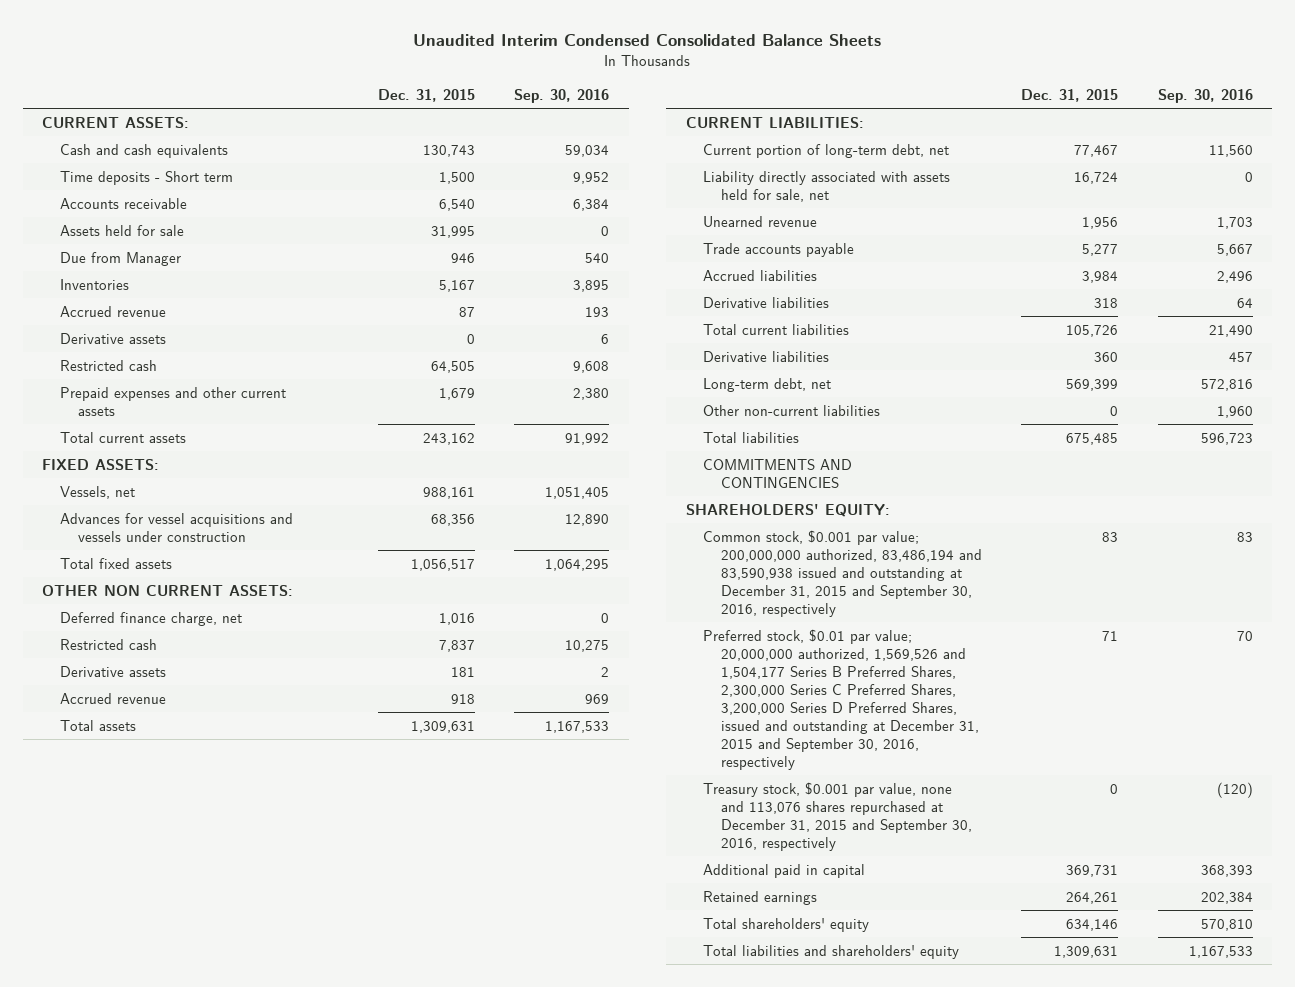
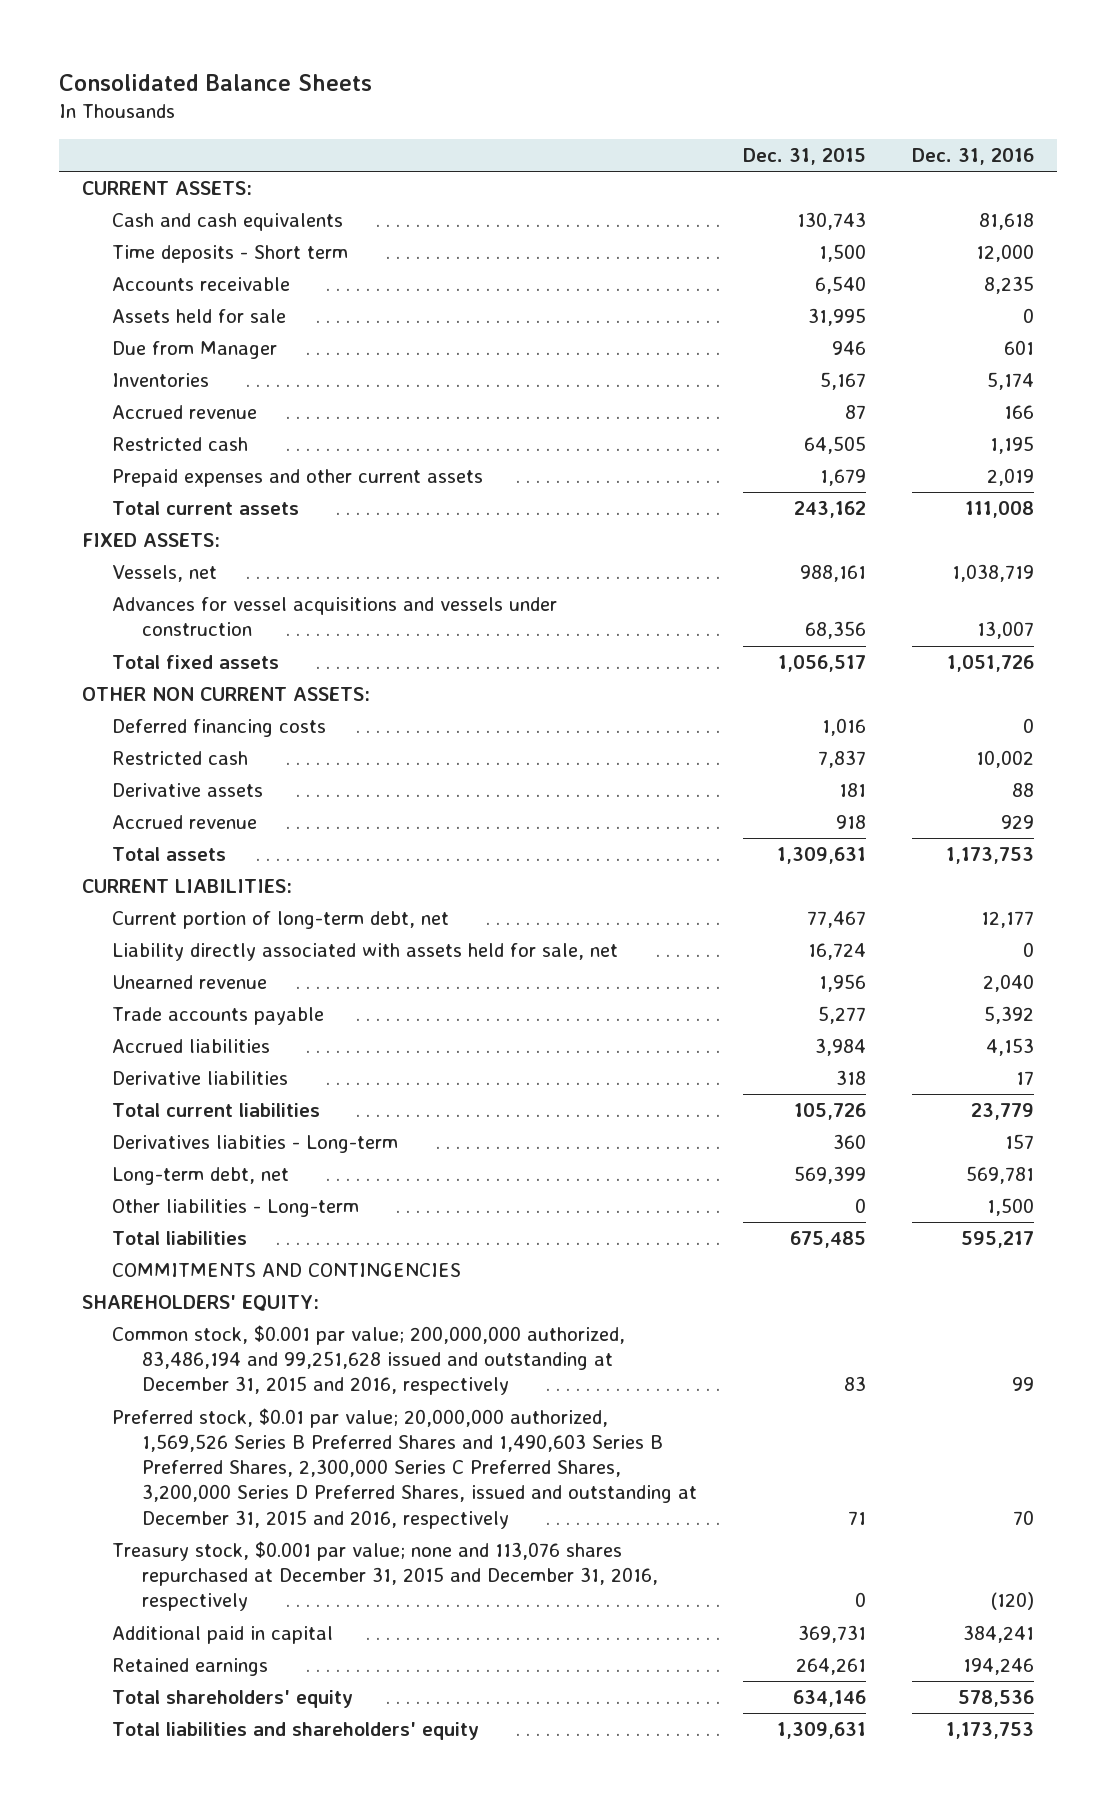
- Unaudited Interim Condensed Consolidated Balance Sheets
+ Consolidated Balance Sheets
- | Dec. 31, 2015 | Sep. 30, 2016
+ | Dec. 31, 2015 | Dec. 31, 2016
- Derivative assets | 0 | 6
- Deferred finance charge, net | 1,016 | 0
+ Deferred financing costs | 1,016 | 0
- Derivative liabilities | 360 | 457
+ Derivatives liabities - Long-term | 360 | 157
- Other non-current liabilities | 0 | 1,960
+ Other liabilities - Long-term | 0 | 1,500
- Common stock, $0.001 par value; 200,000,000 authorized, 83,486,194 and 83,590,938 issued and outstanding at December 31, 2015 and September 30, 2016, respectively | 83 | 83
- Preferred stock, $0.01 par value; 20,000,000 authorized, 1,569,526 and 1,504,177 Series B Preferred Shares, 2,300,000 Series C Preferred Shares, 3,200,000 Series D Preferred Shares, issued and outstanding at December 31, 2015 and September 30, 2016, respectively | 71 | 70
- Treasury stock, $0.001 par value, none and 113,076 shares repurchased at December 31, 2015 and September 30, 2016, respectively | 0 | (120)
+ Common stock, $0.001 par value; 200,000,000 authorized, 83,486,194 and 99,251,628 issued and outstanding at December 31, 2015 and 2016, respectively | 83 | 99
+ Preferred stock, $0.01 par value; 20,000,000 authorized, 1,569,526 Series B Preferred Shares and 1,490,603 Series B Preferred Shares, 2,300,000 Series C Preferred Shares, 3,200,000 Series D Preferred Shares, issued and outstanding at December 31, 2015 and 2016, respectively | 71 | 70
+ Treasury stock, $0.001 par value; none and 113,076 shares repurchased at December 31, 2015 and December 31, 2016, respectively | 0 | (120)

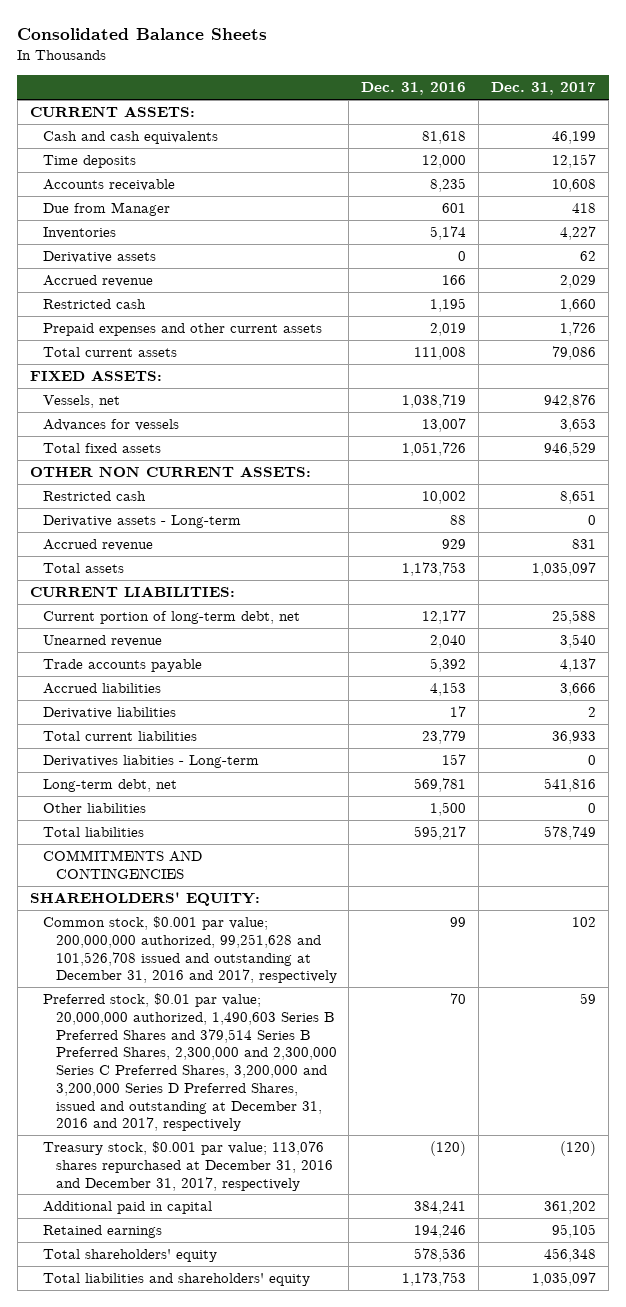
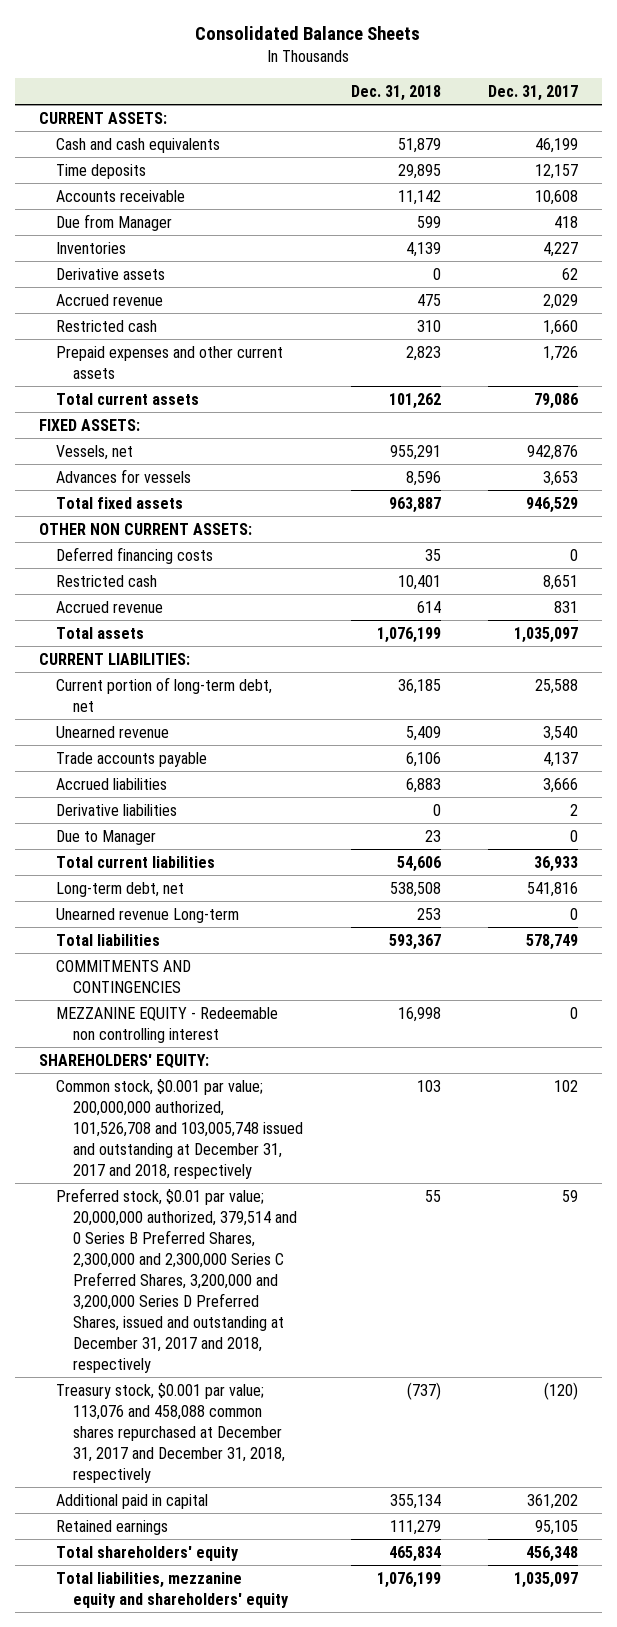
- | Dec. 31, 2016 | Dec. 31, 2017
+ | Dec. 31, 2018 | Dec. 31, 2017
+ Deferred financing costs | 35 | 0
- Derivative assets - Long-term | 88 | 0
+ Due to Manager | 23 | 0
- Derivatives liabities - Long-term | 157 | 0
- Other liabilities | 1,500 | 0
+ Unearned revenue Long-term | 253 | 0
+ MEZZANINE EQUITY - Redeemable non controlling interest | 16,998 | 0
- Common stock, $0.001 par value; 200,000,000 authorized, 99,251,628 and 101,526,708 issued and outstanding at December 31, 2016 and 2017, respectively | 99 | 102
- Preferred stock, $0.01 par value; 20,000,000 authorized, 1,490,603 Series B Preferred Shares and 379,514 Series B Preferred Shares, 2,300,000 and 2,300,000 Series C Preferred Shares, 3,200,000 and 3,200,000 Series D Preferred Shares, issued and outstanding at December 31, 2016 and 2017, respectively | 70 | 59
- Treasury stock, $0.001 par value; 113,076 shares repurchased at December 31, 2016 and December 31, 2017, respectively | (120) | (120)
+ Common stock, $0.001 par value; 200,000,000 authorized, 101,526,708 and 103,005,748 issued and outstanding at December 31, 2017 and 2018, respectively | 103 | 102
+ Preferred stock, $0.01 par value; 20,000,000 authorized, 379,514 and 0 Series B Preferred Shares, 2,300,000 and 2,300,000 Series C Preferred Shares, 3,200,000 and 3,200,000 Series D Preferred Shares, issued and outstanding at December 31, 2017 and 2018, respectively | 55 | 59
+ Treasury stock, $0.001 par value; 113,076 and 458,088 common shares repurchased at December 31, 2017 and December 31, 2018, respectively | (737) | (120)
- Total liabilities and shareholders' equity | 1,173,753 | 1,035,097
+ Total liabilities, mezzanine equity and shareholders' equity | 1,076,199 | 1,035,097

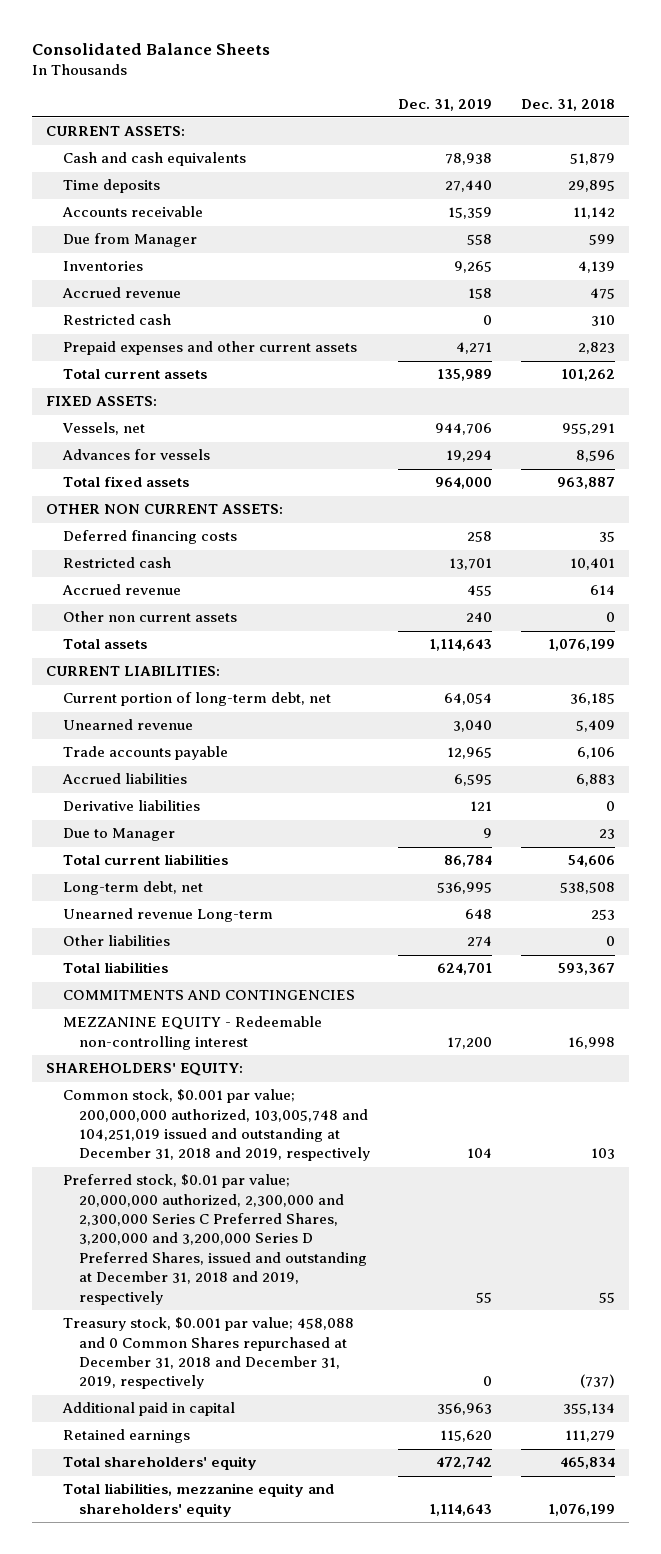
- | Dec. 31, 2018 | Dec. 31, 2017
+ | Dec. 31, 2019 | Dec. 31, 2018
- Derivative assets | 0 | 62
+ Other non current assets | 240 | 0
+ Other liabilities | 274 | 0
- MEZZANINE EQUITY - Redeemable non controlling interest | 16,998 | 0
+ MEZZANINE EQUITY - Redeemable non-controlling interest | 17,200 | 16,998
- Common stock, $0.001 par value; 200,000,000 authorized, 101,526,708 and 103,005,748 issued and outstanding at December 31, 2017 and 2018, respectively | 103 | 102
- Preferred stock, $0.01 par value; 20,000,000 authorized, 379,514 and 0 Series B Preferred Shares, 2,300,000 and 2,300,000 Series C Preferred Shares, 3,200,000 and 3,200,000 Series D Preferred Shares, issued and outstanding at December 31, 2017 and 2018, respectively | 55 | 59
- Treasury stock, $0.001 par value; 113,076 and 458,088 common shares repurchased at December 31, 2017 and December 31, 2018, respectively | (737) | (120)
+ Common stock, $0.001 par value; 200,000,000 authorized, 103,005,748 and 104,251,019 issued and outstanding at December 31, 2018 and 2019, respectively | 104 | 103
+ Preferred stock, $0.01 par value; 20,000,000 authorized, 2,300,000 and 2,300,000 Series C Preferred Shares, 3,200,000 and 3,200,000 Series D Preferred Shares, issued and outstanding at December 31, 2018 and 2019, respectively | 55 | 55
+ Treasury stock, $0.001 par value; 458,088 and 0 Common Shares repurchased at December 31, 2018 and December 31, 2019, respectively | 0 | (737)

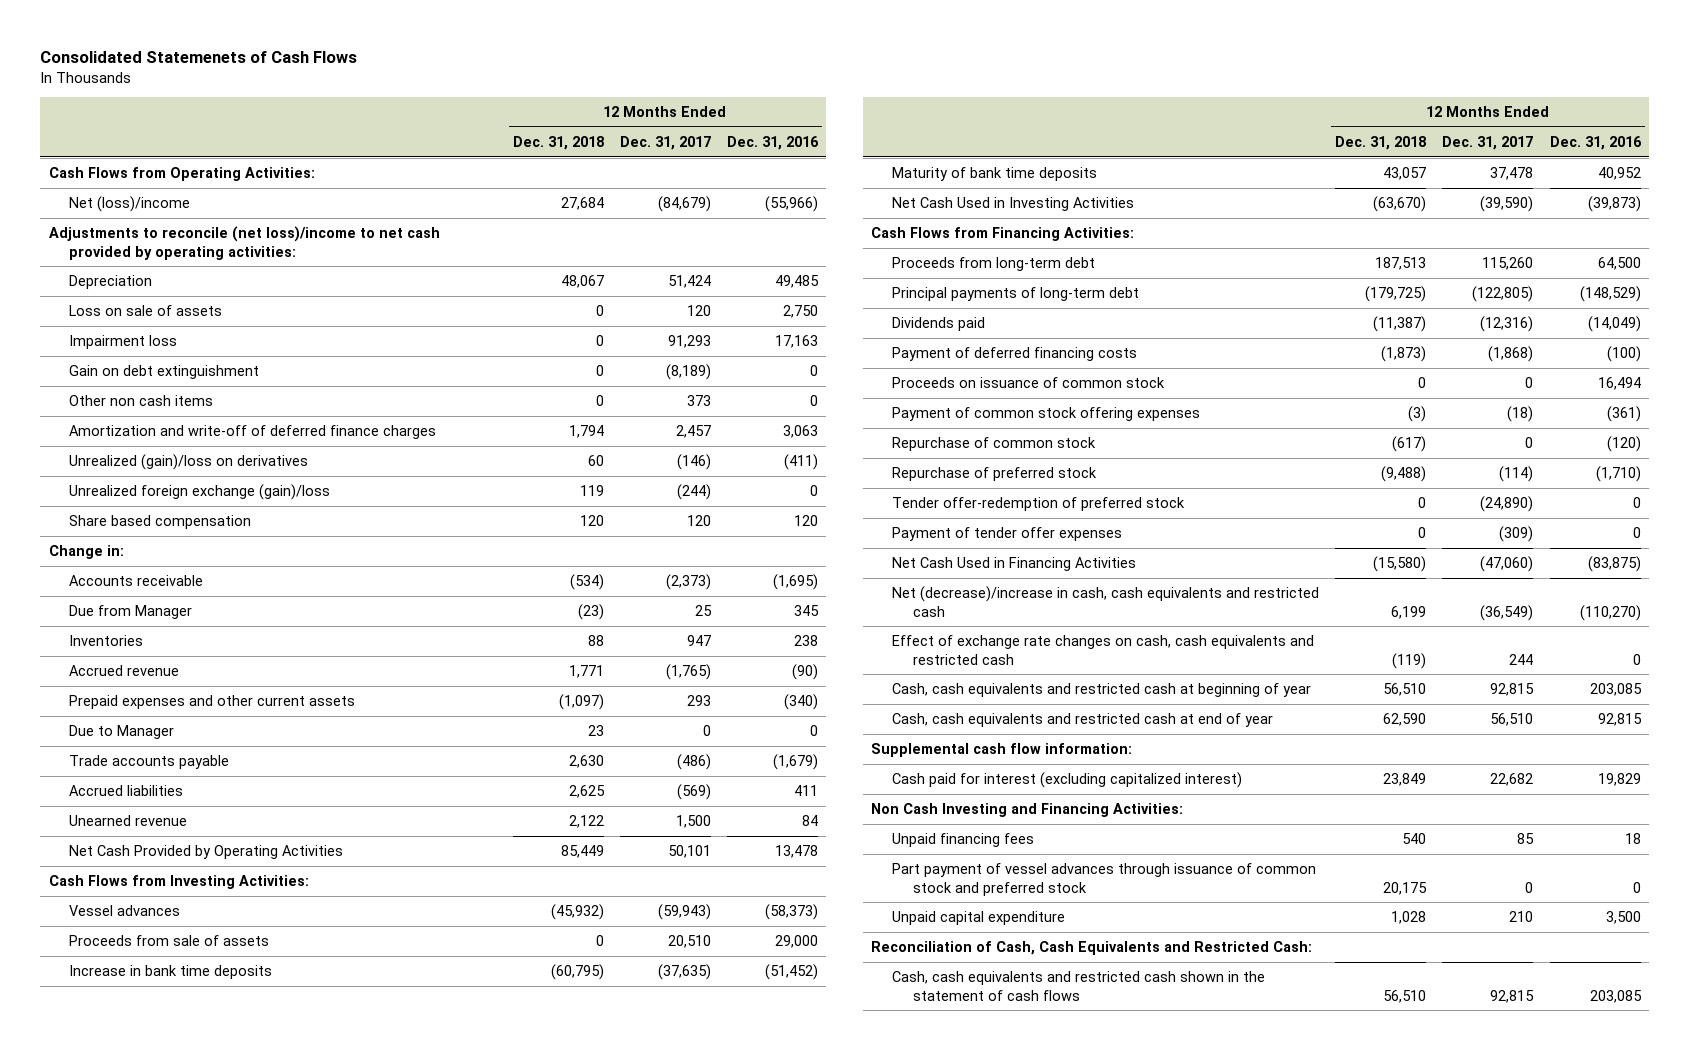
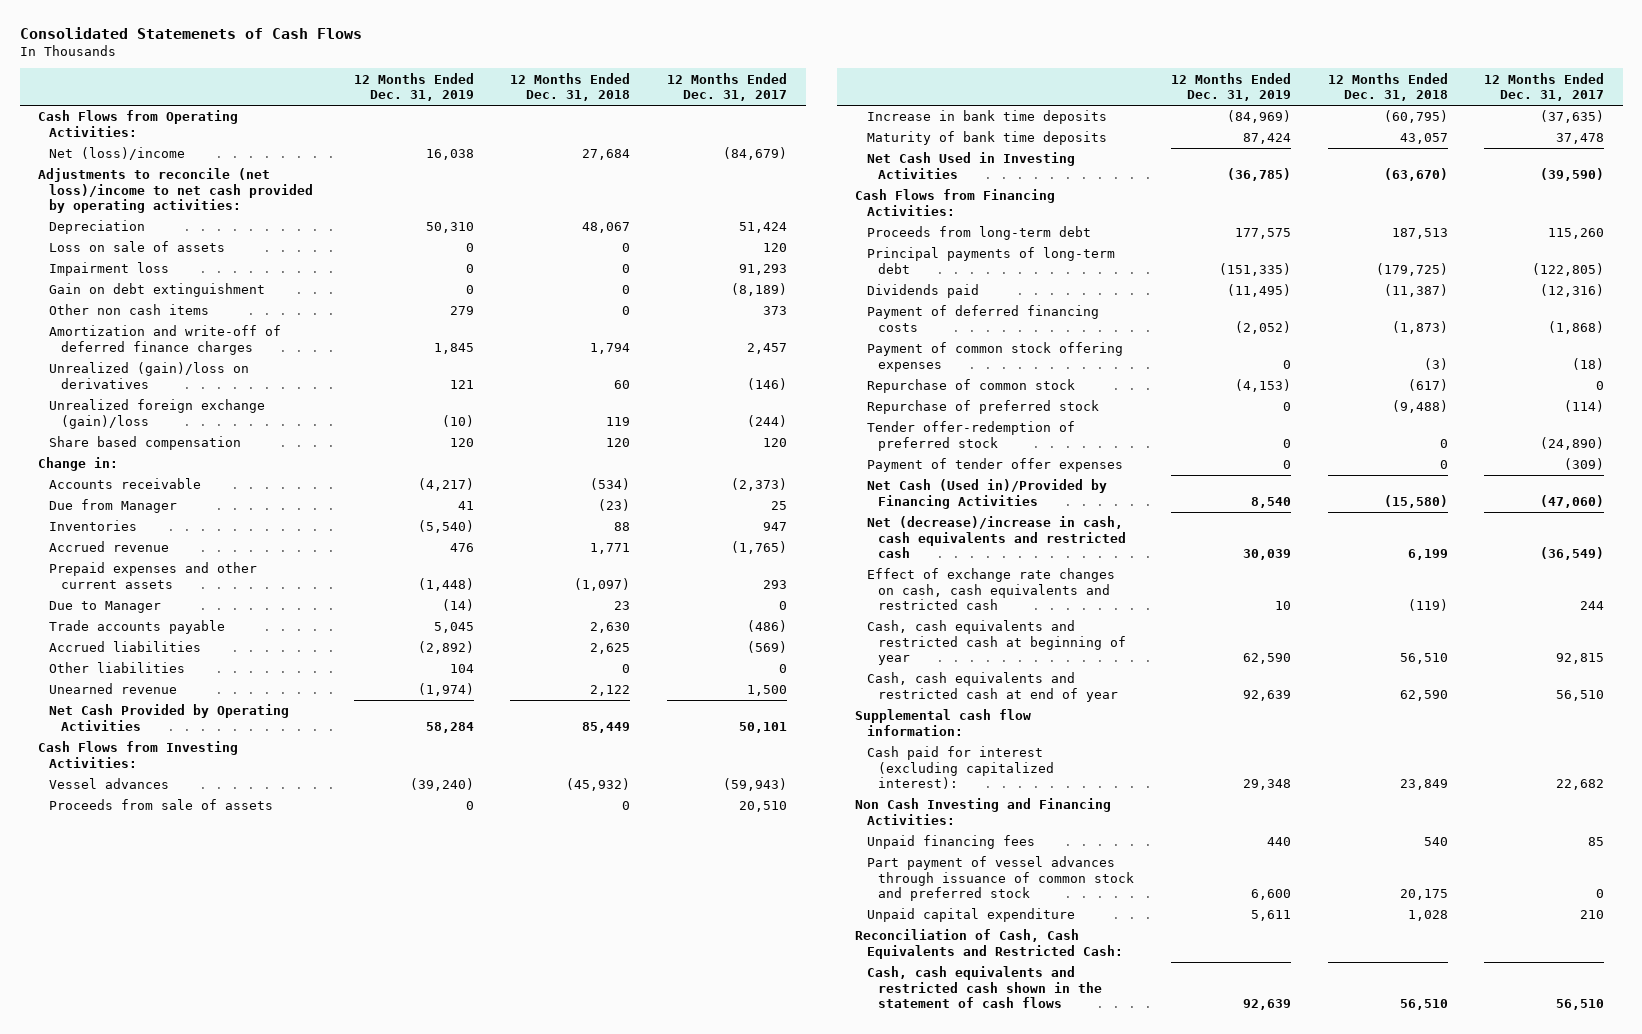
- | 12 Months Ended Dec. 31, 2018 | 12 Months Ended Dec. 31, 2017 | 12 Months Ended Dec. 31, 2016
+ | 12 Months Ended Dec. 31, 2019 | 12 Months Ended Dec. 31, 2018 | 12 Months Ended Dec. 31, 2017
+ Other liabilities | 104 | 0 | 0
- Proceeds on issuance of common stock | 0 | 0 | 16,494
- Net Cash Used in Financing Activities | (15,580) | (47,060) | (83,875)
+ Net Cash (Used in)/Provided by Financing Activities | 8,540 | (15,580) | (47,060)
- Cash paid for interest (excluding capitalized interest) | 23,849 | 22,682 | 19,829
+ Cash paid for interest (excluding capitalized interest): | 29,348 | 23,849 | 22,682
- Cash, cash equivalents and restricted cash shown in the statement of cash flows | 56,510 | 92,815 | 203,085
+ Cash, cash equivalents and restricted cash shown in the statement of cash flows | 92,639 | 56,510 | 56,510

